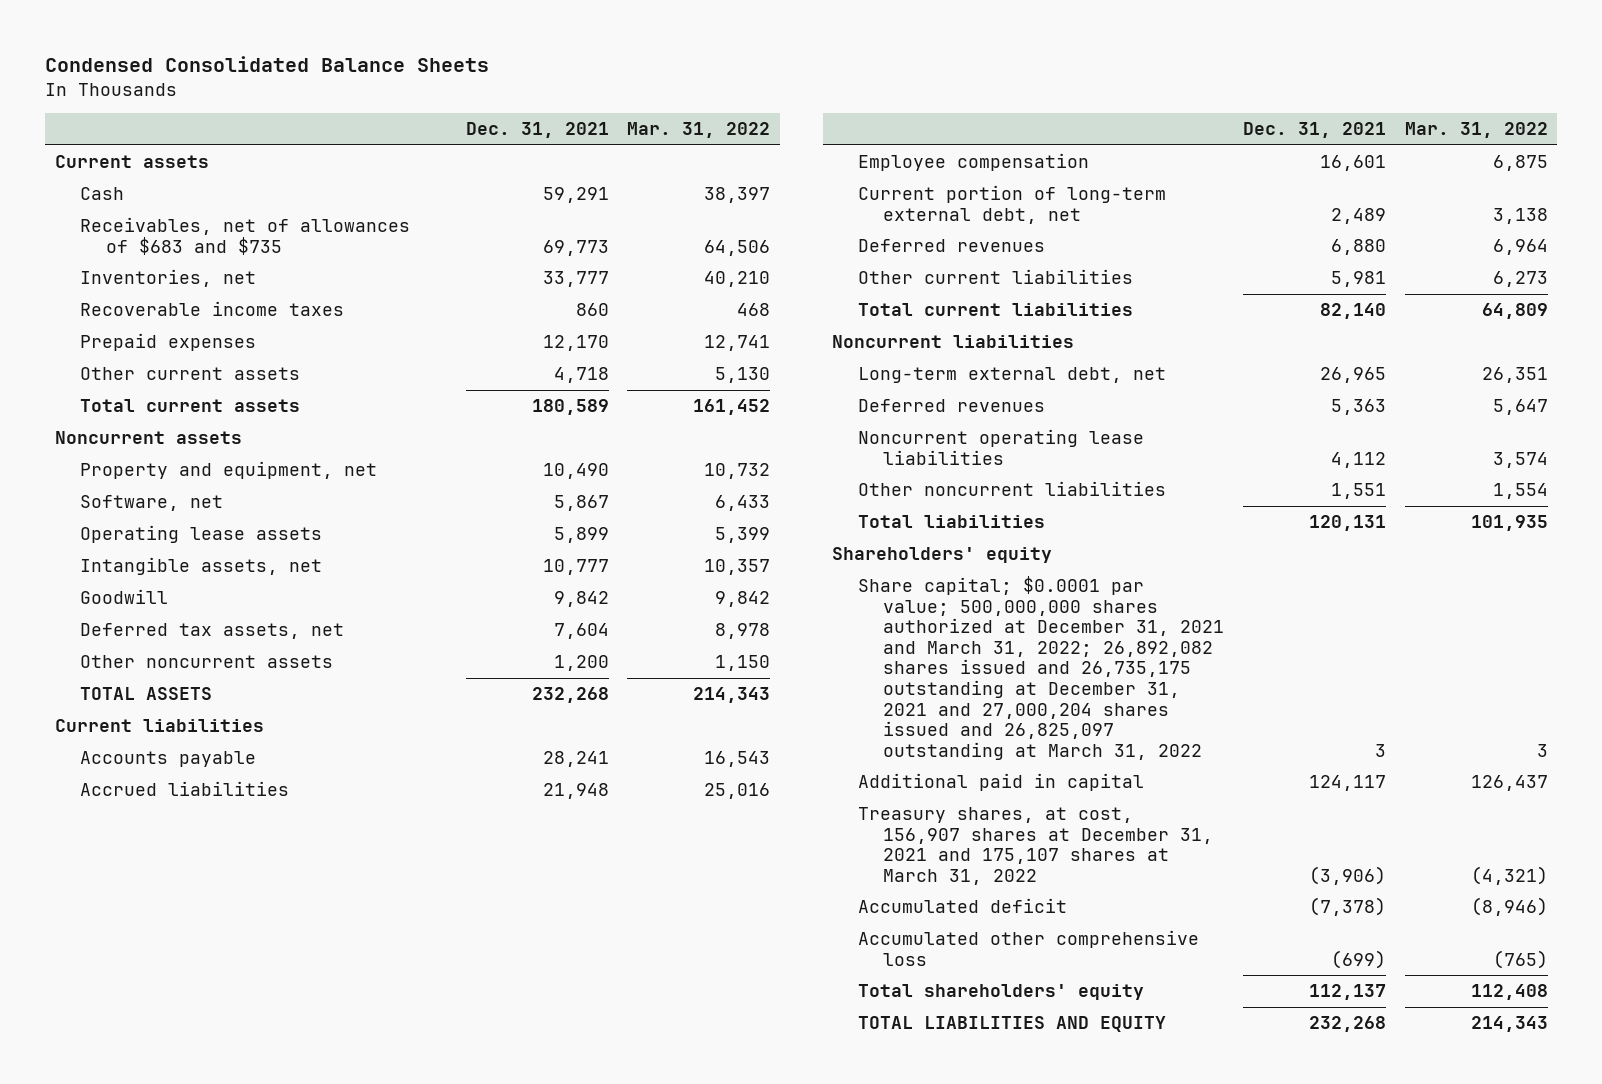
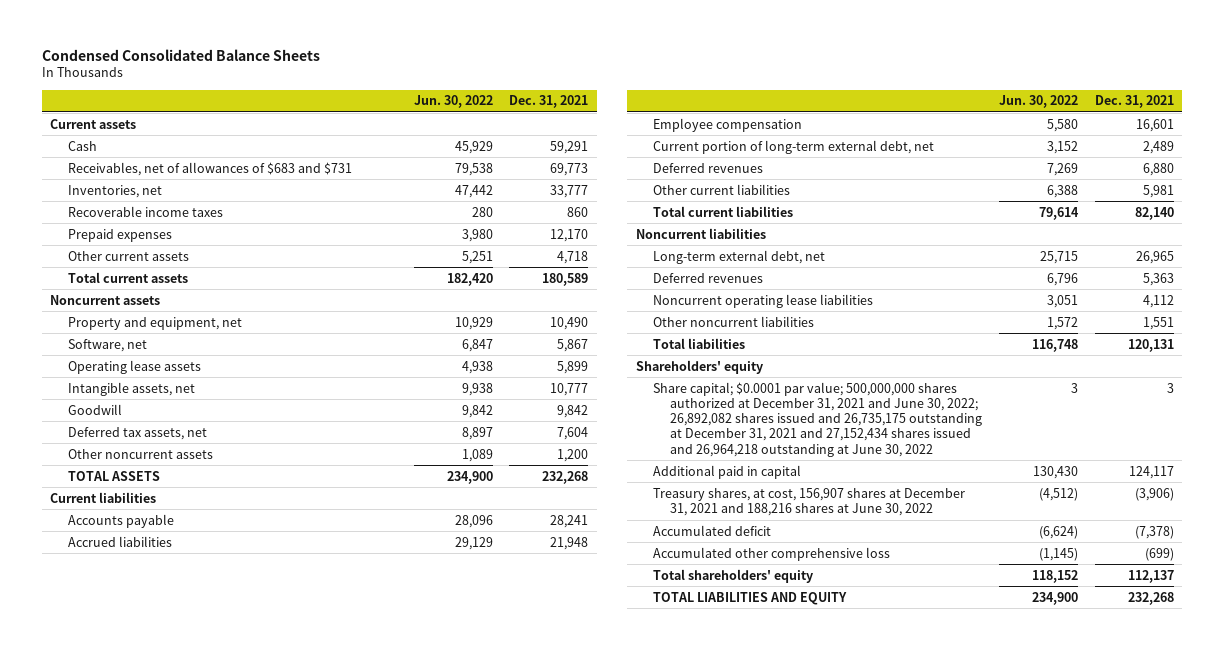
- | Dec. 31, 2021 | Mar. 31, 2022
+ | Jun. 30, 2022 | Dec. 31, 2021
- Receivables, net of allowances of $683 and $735 | 69,773 | 64,506
+ Receivables, net of allowances of $683 and $731 | 79,538 | 69,773
- Share capital; $0.0001 par value; 500,000,000 shares authorized at December 31, 2021 and March 31, 2022; 26,892,082 shares issued and 26,735,175 outstanding at December 31, 2021 and 27,000,204 shares issued and 26,825,097 outstanding at March 31, 2022 | 3 | 3
+ Share capital; $0.0001 par value; 500,000,000 shares authorized at December 31, 2021 and June 30, 2022; 26,892,082 shares issued and 26,735,175 outstanding at December 31, 2021 and 27,152,434 shares issued and 26,964,218 outstanding at June 30, 2022 | 3 | 3
- Treasury shares, at cost, 156,907 shares at December 31, 2021 and 175,107 shares at March 31, 2022 | (3,906) | (4,321)
+ Treasury shares, at cost, 156,907 shares at December 31, 2021 and 188,216 shares at June 30, 2022 | (4,512) | (3,906)

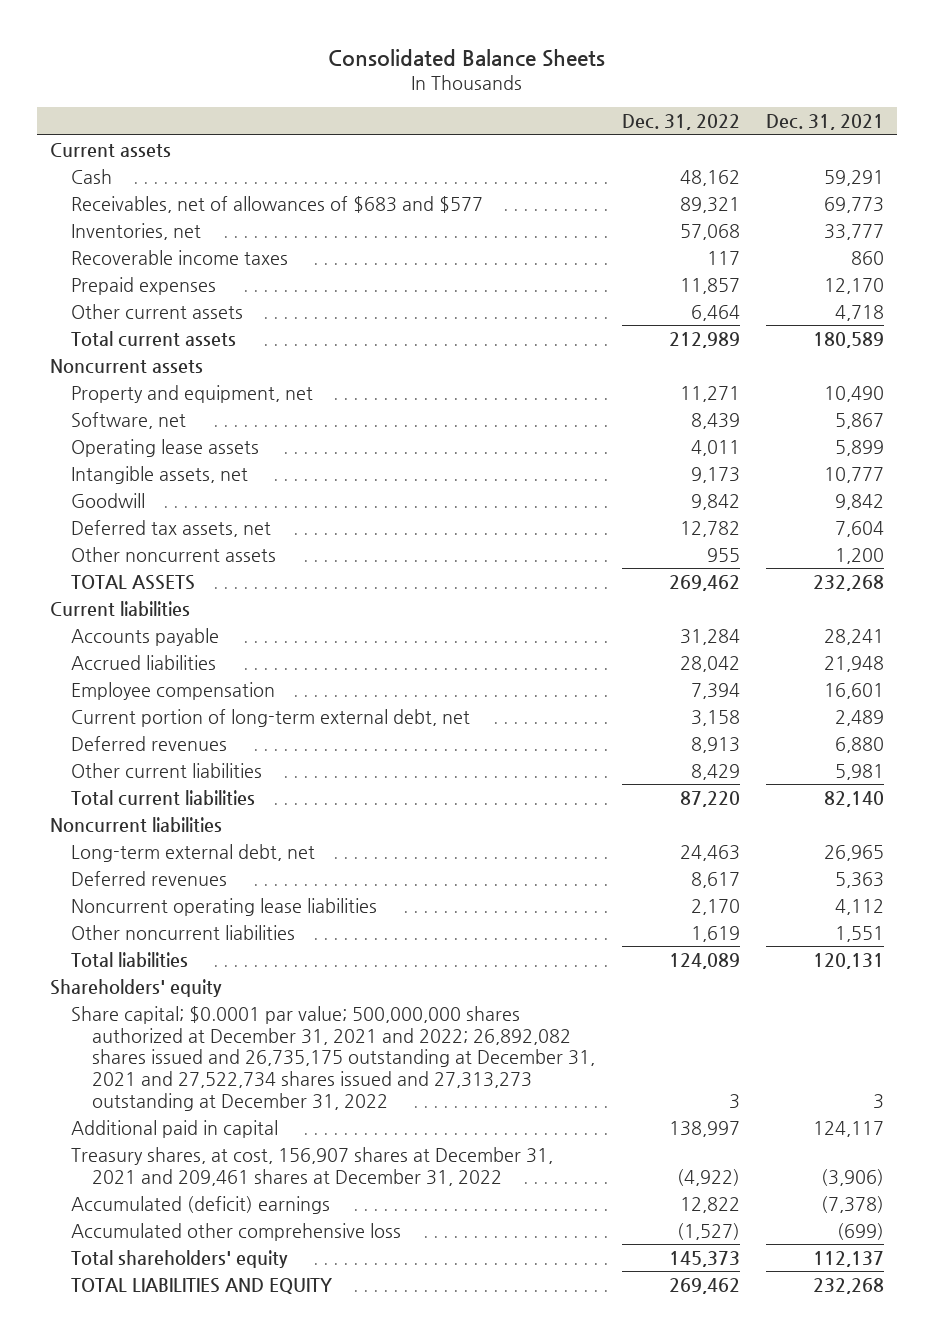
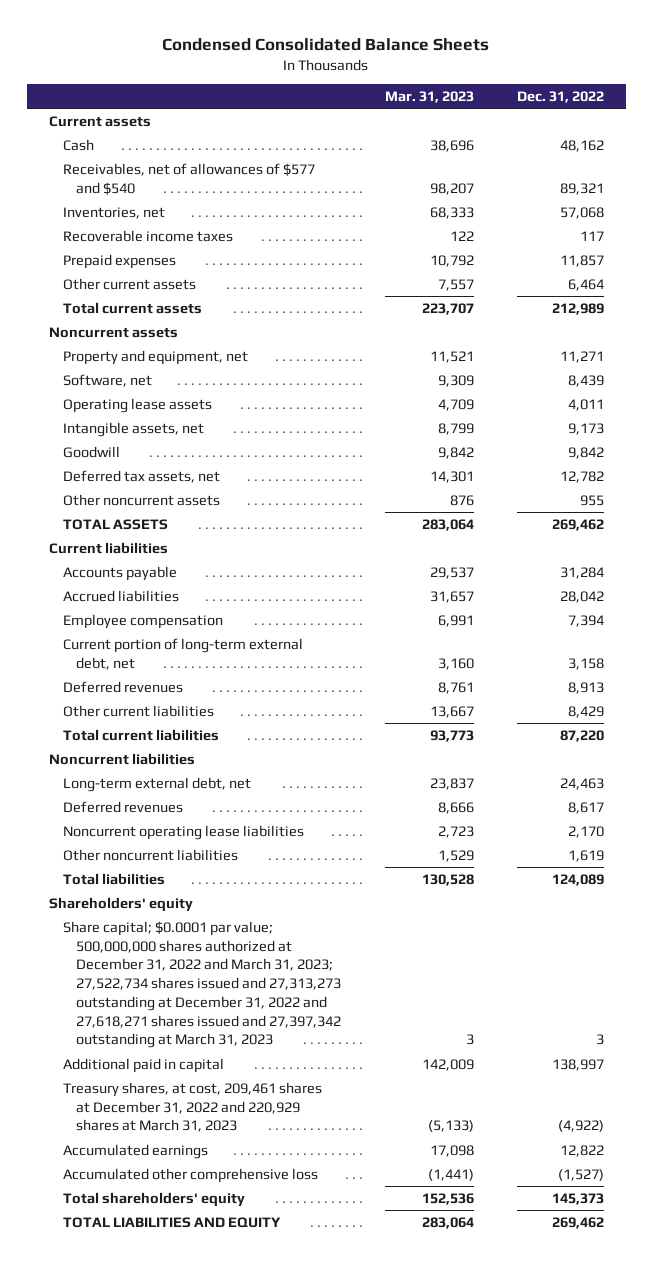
- Consolidated Balance Sheets
+ Condensed Consolidated Balance Sheets
- | Dec. 31, 2022 | Dec. 31, 2021
+ | Mar. 31, 2023 | Dec. 31, 2022
- Receivables, net of allowances of $683 and $577 | 89,321 | 69,773
+ Receivables, net of allowances of $577 and $540 | 98,207 | 89,321
- Share capital; $0.0001 par value; 500,000,000 shares authorized at December 31, 2021 and 2022; 26,892,082 shares issued and 26,735,175 outstanding at December 31, 2021 and 27,522,734 shares issued and 27,313,273 outstanding at December 31, 2022 | 3 | 3
+ Share capital; $0.0001 par value; 500,000,000 shares authorized at December 31, 2022 and March 31, 2023; 27,522,734 shares issued and 27,313,273 outstanding at December 31, 2022 and 27,618,271 shares issued and 27,397,342 outstanding at March 31, 2023 | 3 | 3
- Treasury shares, at cost, 156,907 shares at December 31, 2021 and 209,461 shares at December 31, 2022 | (4,922) | (3,906)
- Accumulated (deficit) earnings | 12,822 | (7,378)
+ Treasury shares, at cost, 209,461 shares at December 31, 2022 and 220,929 shares at March 31, 2023 | (5,133) | (4,922)
+ Accumulated earnings | 17,098 | 12,822

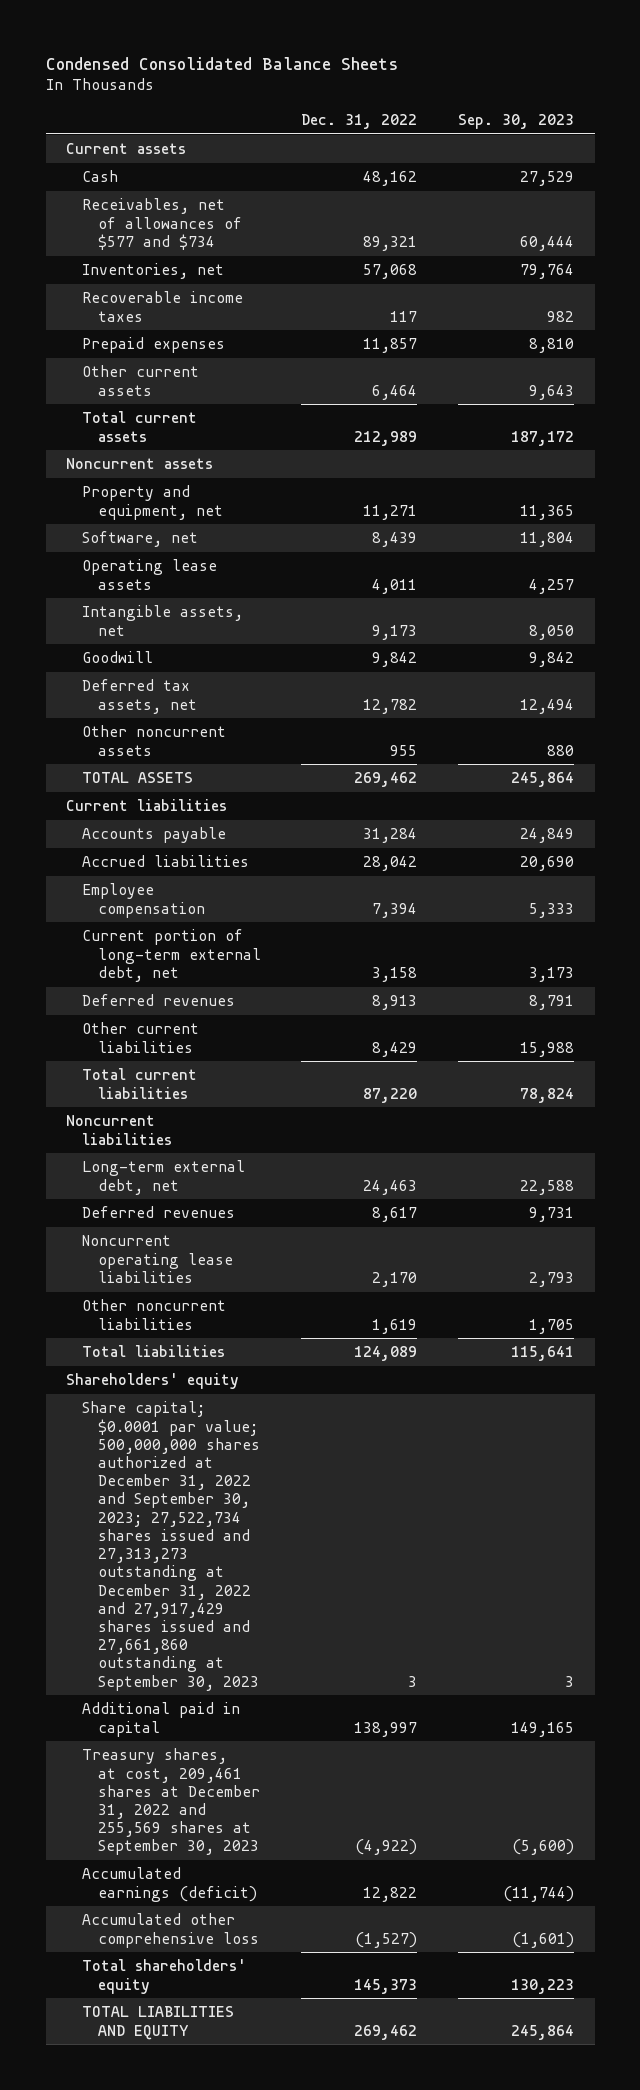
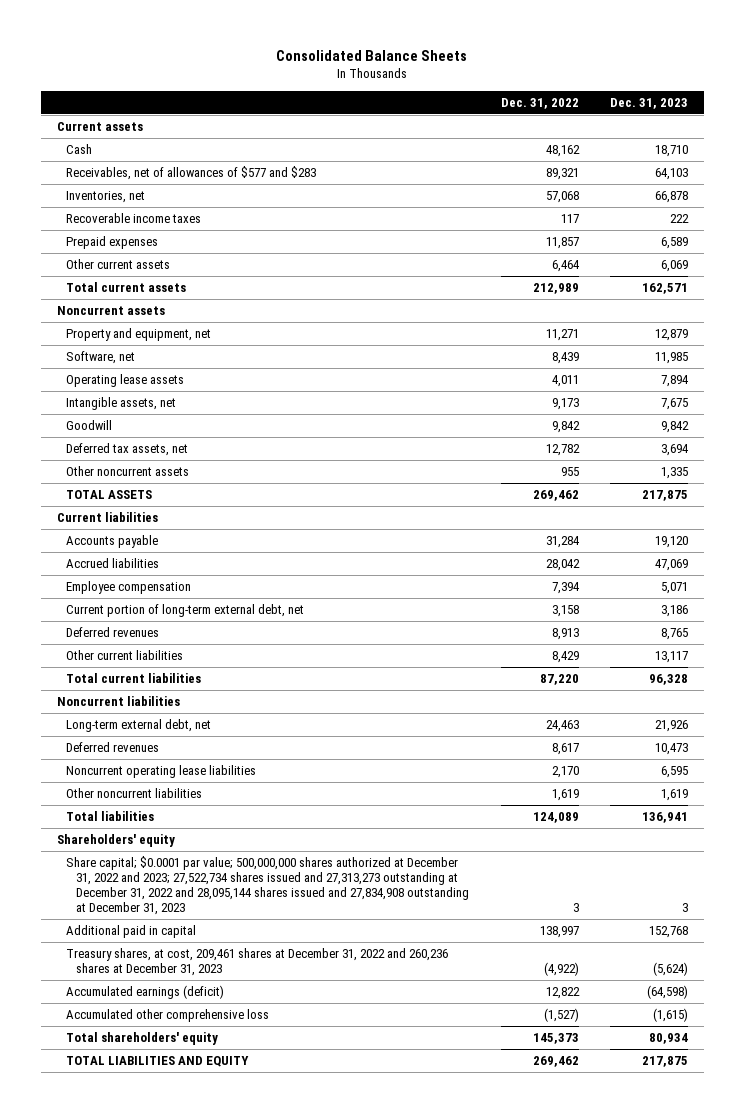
- Condensed Consolidated Balance Sheets
+ Consolidated Balance Sheets
- | Dec. 31, 2022 | Sep. 30, 2023
+ | Dec. 31, 2022 | Dec. 31, 2023
- Receivables, net of allowances of $577 and $734 | 89,321 | 60,444
+ Receivables, net of allowances of $577 and $283 | 89,321 | 64,103
- Share capital; $0.0001 par value; 500,000,000 shares authorized at December 31, 2022 and September 30, 2023; 27,522,734 shares issued and 27,313,273 outstanding at December 31, 2022 and 27,917,429 shares issued and 27,661,860 outstanding at September 30, 2023 | 3 | 3
+ Share capital; $0.0001 par value; 500,000,000 shares authorized at December 31, 2022 and 2023; 27,522,734 shares issued and 27,313,273 outstanding at December 31, 2022 and 28,095,144 shares issued and 27,834,908 outstanding at December 31, 2023 | 3 | 3
- Treasury shares, at cost, 209,461 shares at December 31, 2022 and 255,569 shares at September 30, 2023 | (4,922) | (5,600)
+ Treasury shares, at cost, 209,461 shares at December 31, 2022 and 260,236 shares at December 31, 2023 | (4,922) | (5,624)

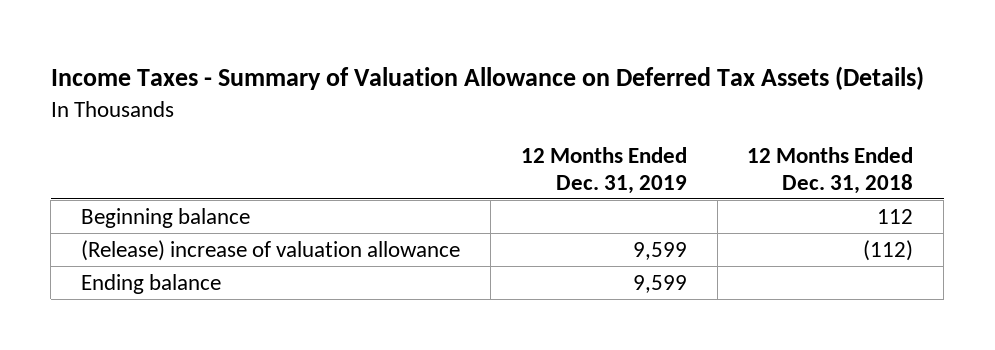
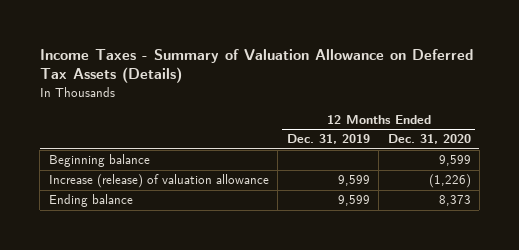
- | 12 Months Ended Dec. 31, 2019 | 12 Months Ended Dec. 31, 2018
+ | 12 Months Ended Dec. 31, 2019 | 12 Months Ended Dec. 31, 2020
- (Release) increase of valuation allowance | 9,599 | (112)
+ Increase (release) of valuation allowance | 9,599 | (1,226)

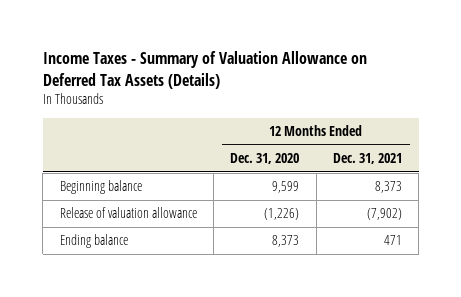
- | 12 Months Ended Dec. 31, 2019 | 12 Months Ended Dec. 31, 2020
+ | 12 Months Ended Dec. 31, 2020 | 12 Months Ended Dec. 31, 2021
- Increase (release) of valuation allowance | 9,599 | (1,226)
+ Release of valuation allowance | (1,226) | (7,902)

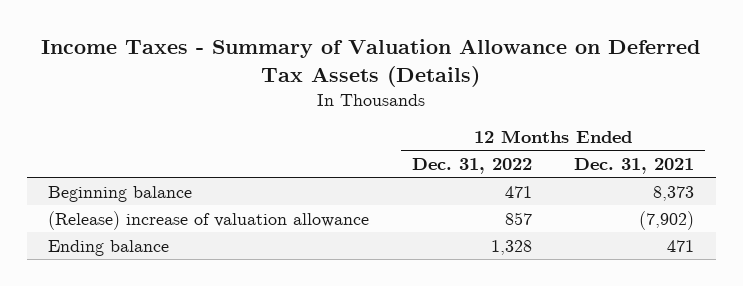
- | 12 Months Ended Dec. 31, 2020 | 12 Months Ended Dec. 31, 2021
+ | 12 Months Ended Dec. 31, 2022 | 12 Months Ended Dec. 31, 2021
- Release of valuation allowance | (1,226) | (7,902)
+ (Release) increase of valuation allowance | 857 | (7,902)

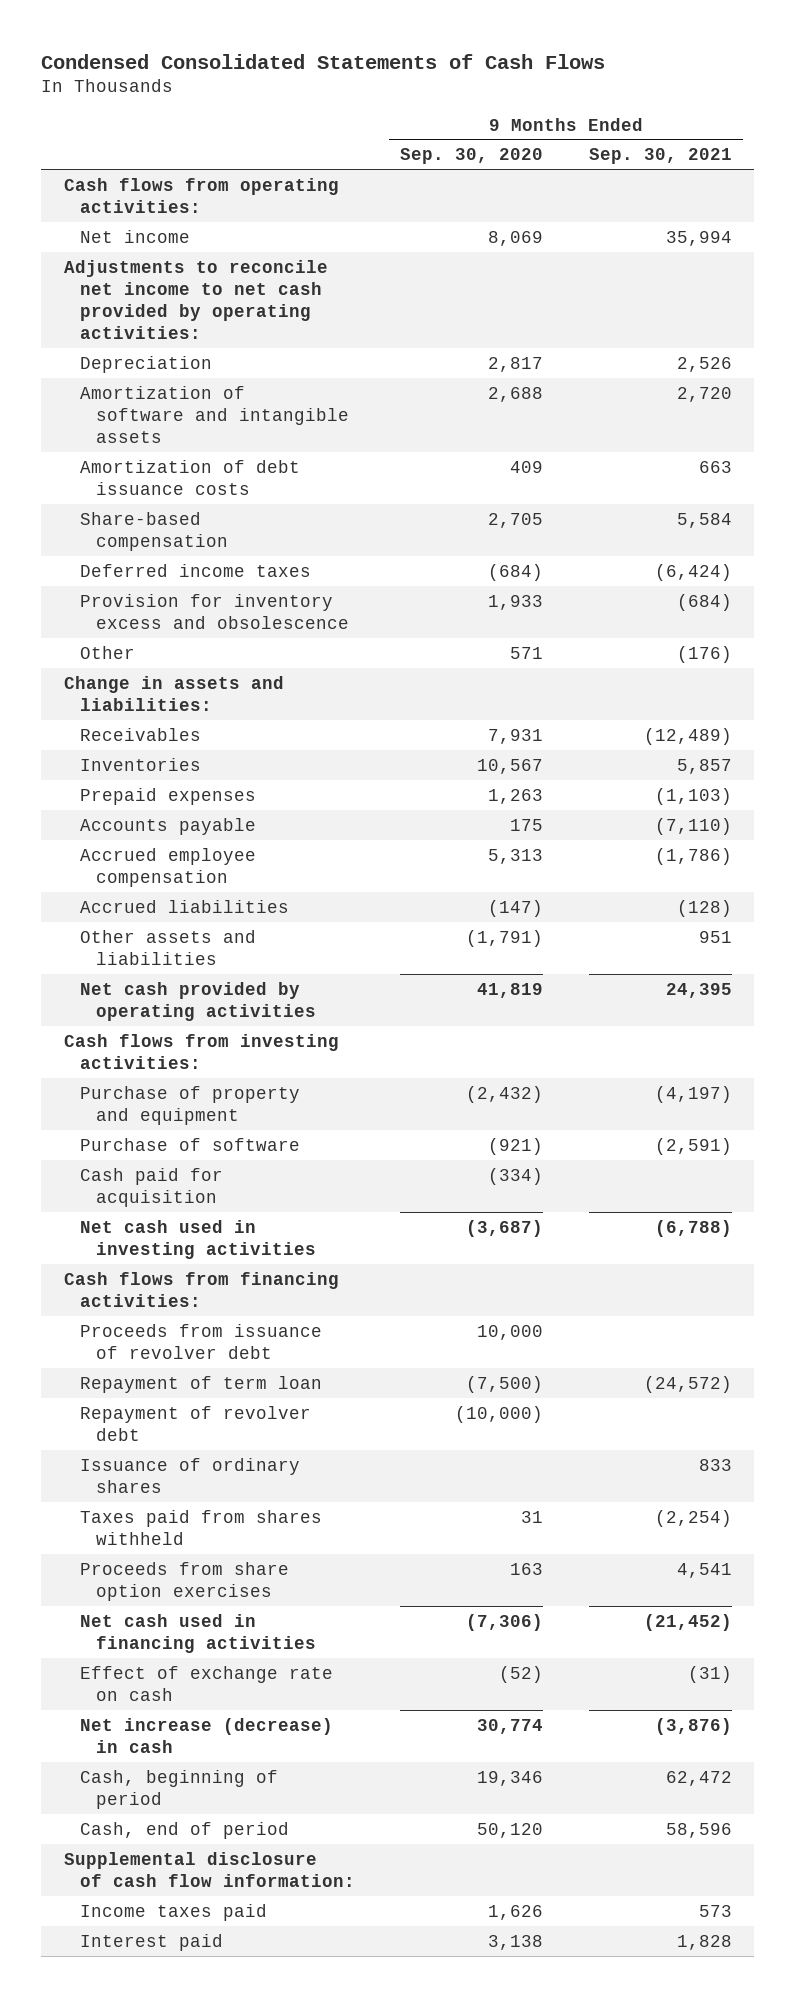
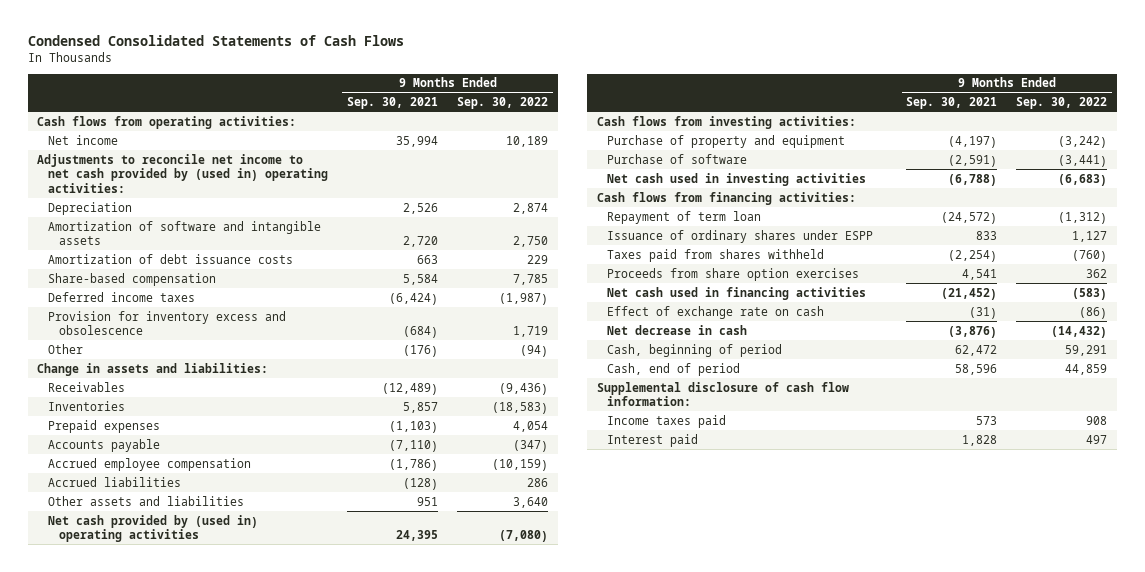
- | 9 Months Ended Sep. 30, 2020 | 9 Months Ended Sep. 30, 2021
+ | 9 Months Ended Sep. 30, 2021 | 9 Months Ended Sep. 30, 2022
- Adjustments to reconcile net income to net cash provided by operating activities:
+ Adjustments to reconcile net income to net cash provided by (used in) operating activities:
- Net cash provided by operating activities | 41,819 | 24,395
+ Net cash provided by (used in) operating activities | 24,395 | (7,080)
- Cash paid for acquisition | (334) |
- Proceeds from issuance of revolver debt | 10,000 |
- Repayment of revolver debt | (10,000) |
- Issuance of ordinary shares | | 833
+ Issuance of ordinary shares under ESPP | 833 | 1,127
- Net increase (decrease) in cash | 30,774 | (3,876)
+ Net decrease in cash | (3,876) | (14,432)

